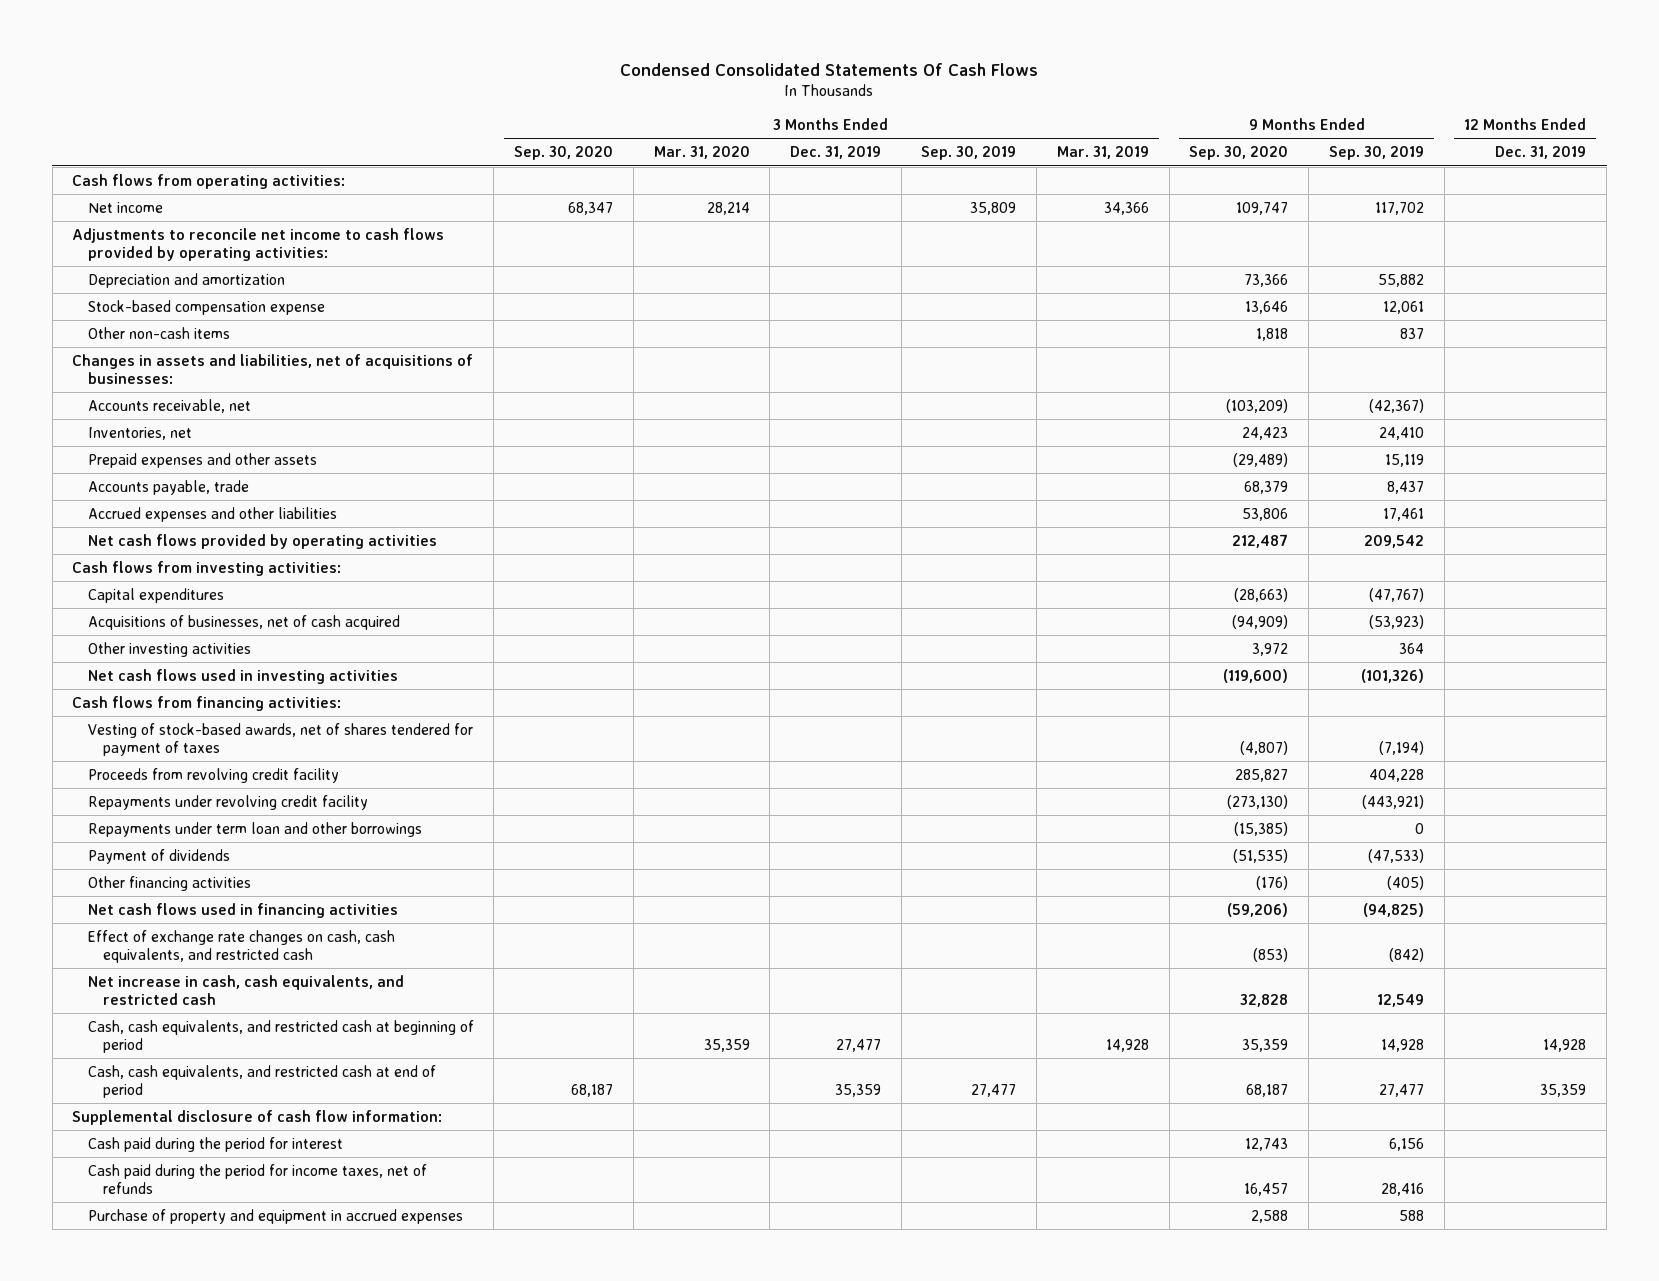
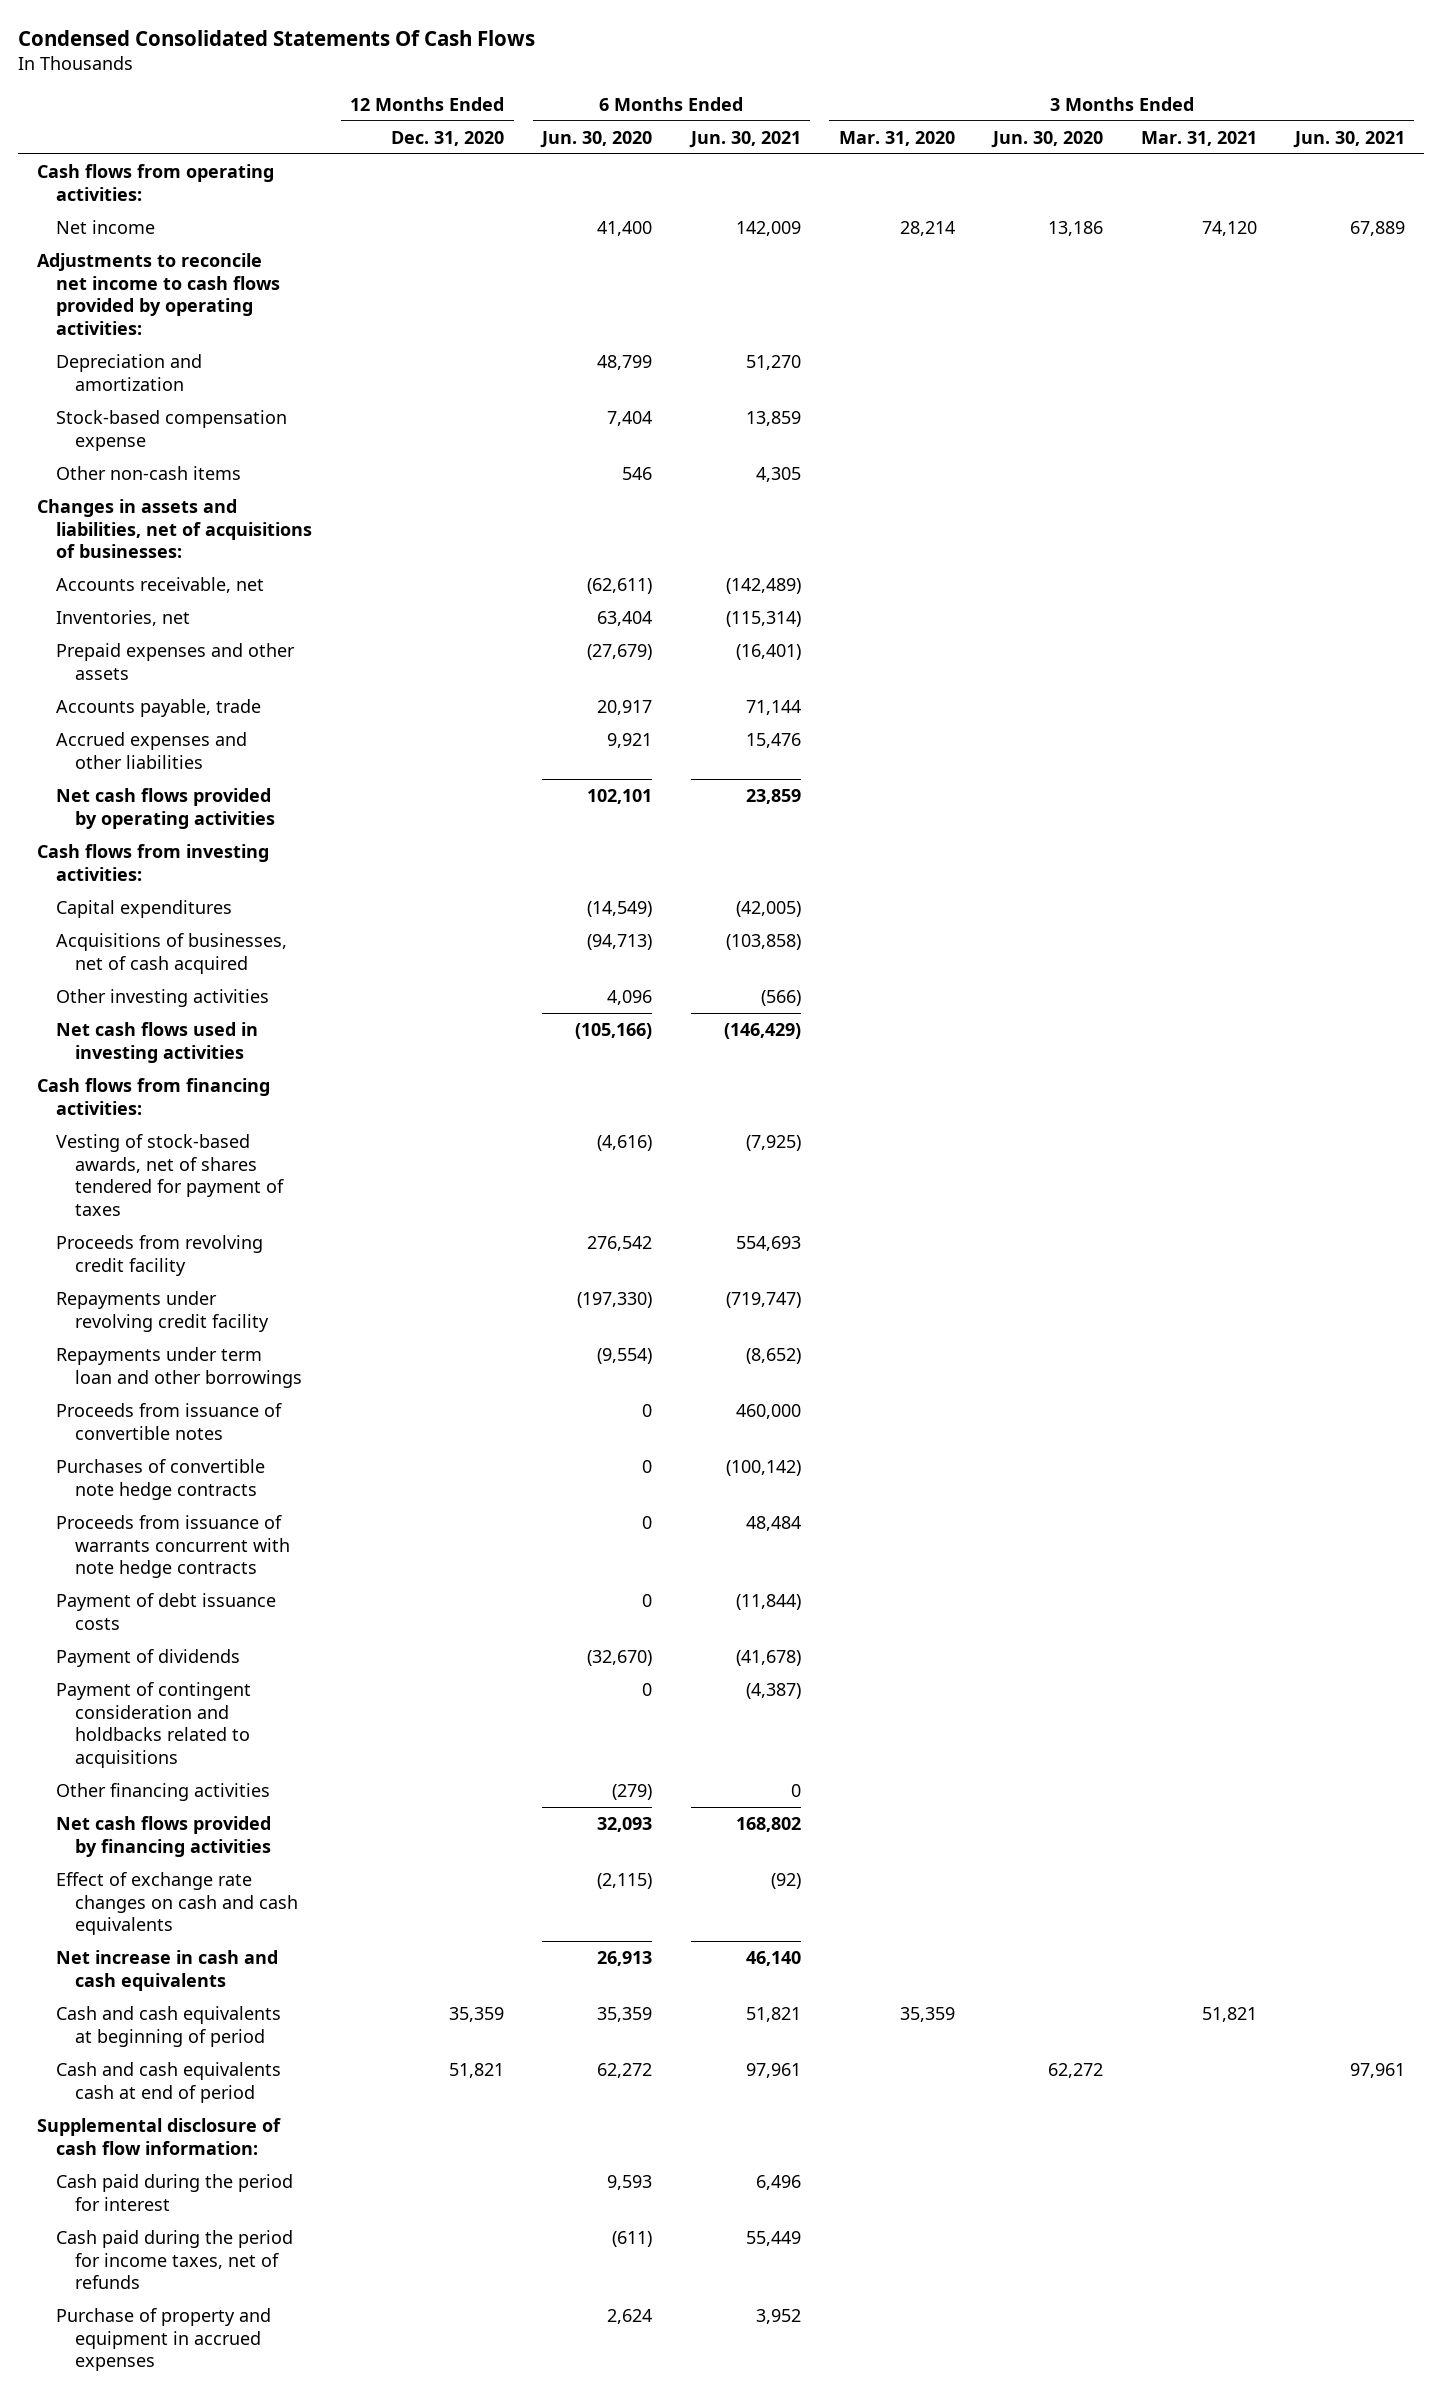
- | 3 Months Ended Sep. 30, 2020 | 3 Months Ended Mar. 31, 2020 | 3 Months Ended Dec. 31, 2019 | 3 Months Ended Sep. 30, 2019 | 3 Months Ended Mar. 31, 2019 | 9 Months Ended Sep. 30, 2020 | 9 Months Ended Sep. 30, 2019 | 12 Months Ended Dec. 31, 2019
+ | 12 Months Ended Dec. 31, 2020 | 6 Months Ended Jun. 30, 2020 | 6 Months Ended Jun. 30, 2021 | 3 Months Ended Mar. 31, 2020 | 3 Months Ended Jun. 30, 2020 | 3 Months Ended Mar. 31, 2021 | 3 Months Ended Jun. 30, 2021
+ Proceeds from issuance of convertible notes | | 0 | 460,000 | | | |
+ Purchases of convertible note hedge contracts | | 0 | (100,142) | | | |
+ Proceeds from issuance of warrants concurrent with note hedge contracts | | 0 | 48,484 | | | |
+ Payment of debt issuance costs | | 0 | (11,844) | | | |
+ Payment of contingent consideration and holdbacks related to acquisitions | | 0 | (4,387) | | | |
- Net cash flows used in financing activities | | | | | | (59,206) | (94,825) |
- Effect of exchange rate changes on cash, cash equivalents, and restricted cash | | | | | | (853) | (842) |
- Net increase in cash, cash equivalents, and restricted cash | | | | | | 32,828 | 12,549 |
- Cash, cash equivalents, and restricted cash at beginning of period | | 35,359 | 27,477 | | 14,928 | 35,359 | 14,928 | 14,928
- Cash, cash equivalents, and restricted cash at end of period | 68,187 | | 35,359 | 27,477 | | 68,187 | 27,477 | 35,359
+ Net cash flows provided by financing activities | | 32,093 | 168,802 | | | |
+ Effect of exchange rate changes on cash and cash equivalents | | (2,115) | (92) | | | |
+ Net increase in cash and cash equivalents | | 26,913 | 46,140 | | | |
+ Cash and cash equivalents at beginning of period | 35,359 | 35,359 | 51,821 | 35,359 | | 51,821 |
+ Cash and cash equivalents cash at end of period | 51,821 | 62,272 | 97,961 | | 62,272 | | 97,961

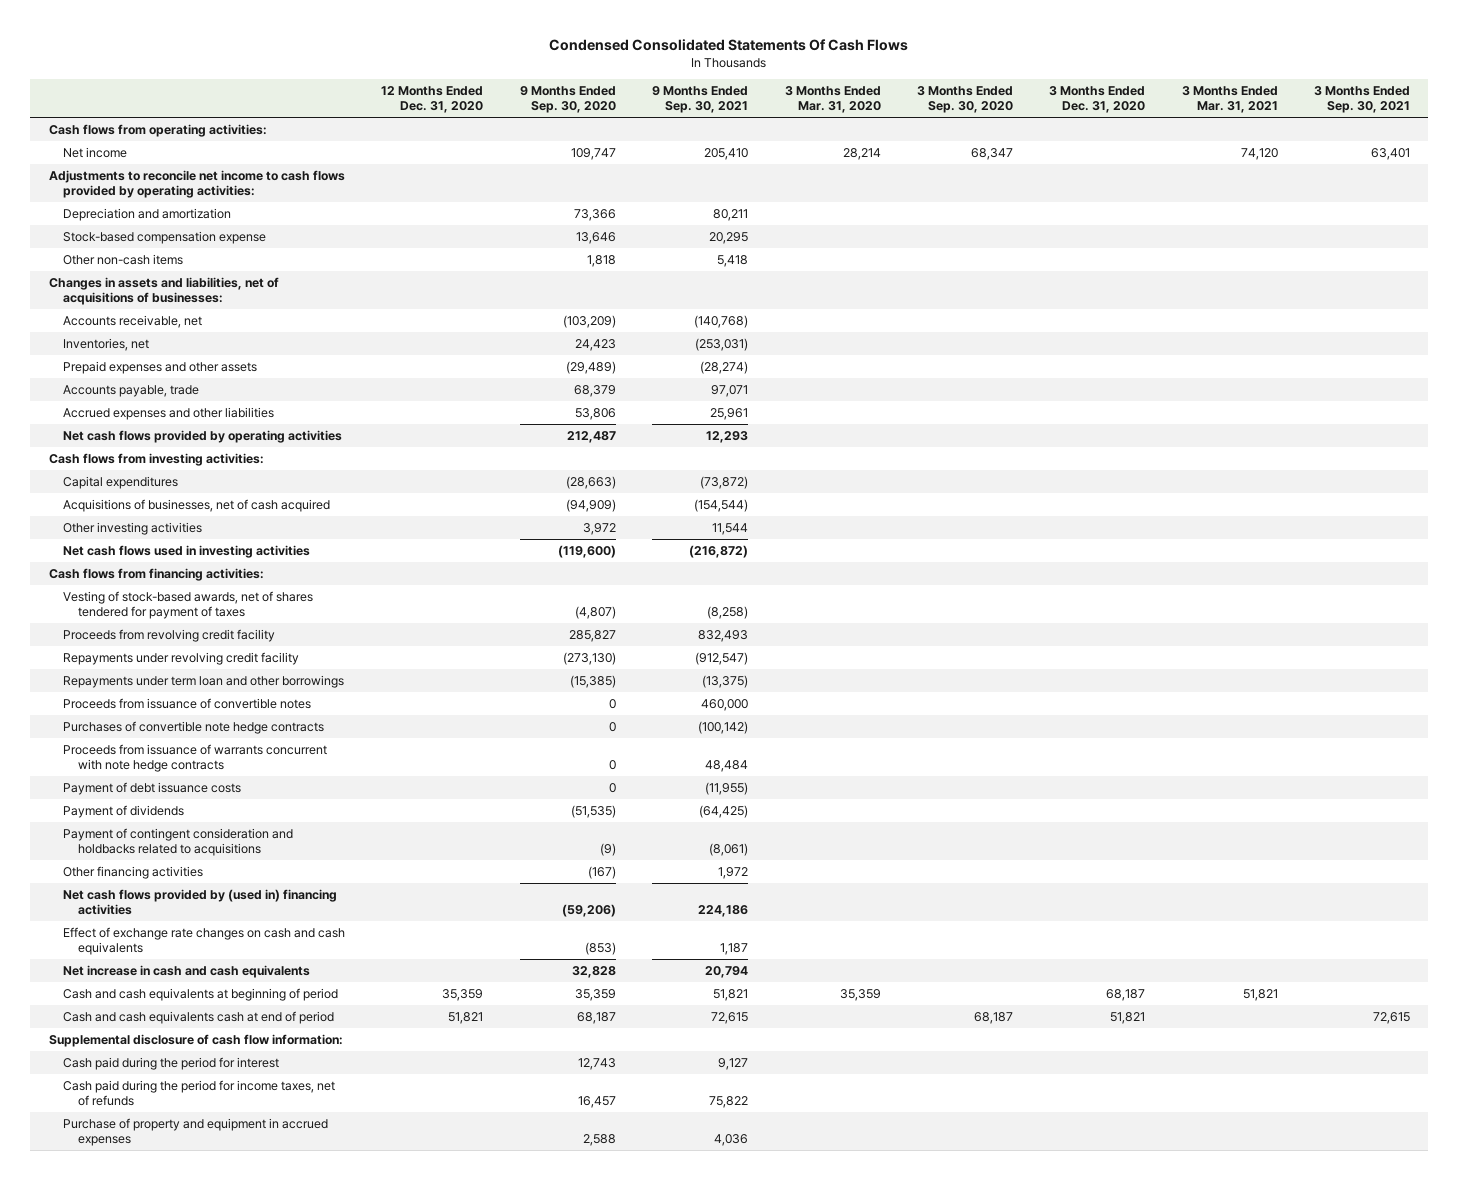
- | 12 Months Ended Dec. 31, 2020 | 6 Months Ended Jun. 30, 2020 | 6 Months Ended Jun. 30, 2021 | 3 Months Ended Mar. 31, 2020 | 3 Months Ended Jun. 30, 2020 | 3 Months Ended Mar. 31, 2021 | 3 Months Ended Jun. 30, 2021
+ | 12 Months Ended Dec. 31, 2020 | 9 Months Ended Sep. 30, 2020 | 9 Months Ended Sep. 30, 2021 | 3 Months Ended Mar. 31, 2020 | 3 Months Ended Sep. 30, 2020 | 3 Months Ended Dec. 31, 2020 | 3 Months Ended Mar. 31, 2021 | 3 Months Ended Sep. 30, 2021
- Net cash flows provided by financing activities | | 32,093 | 168,802 | | | |
+ Net cash flows provided by (used in) financing activities | | (59,206) | 224,186 | | | | |

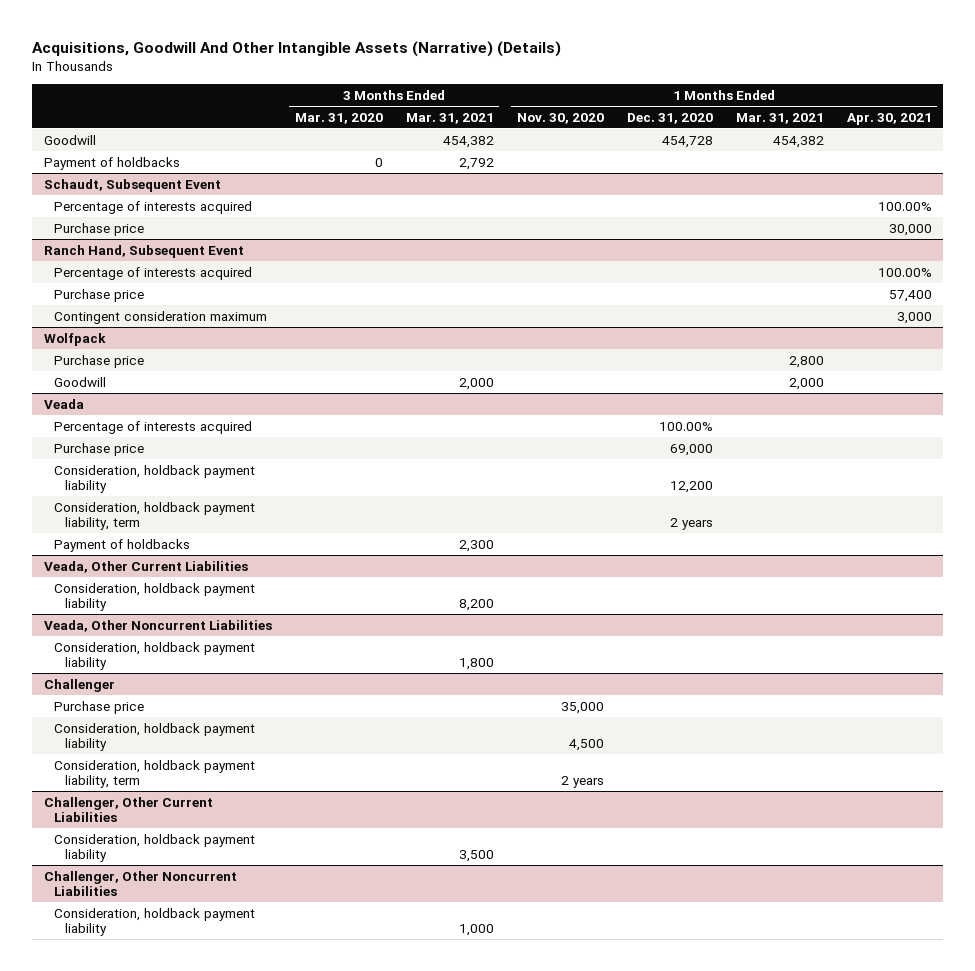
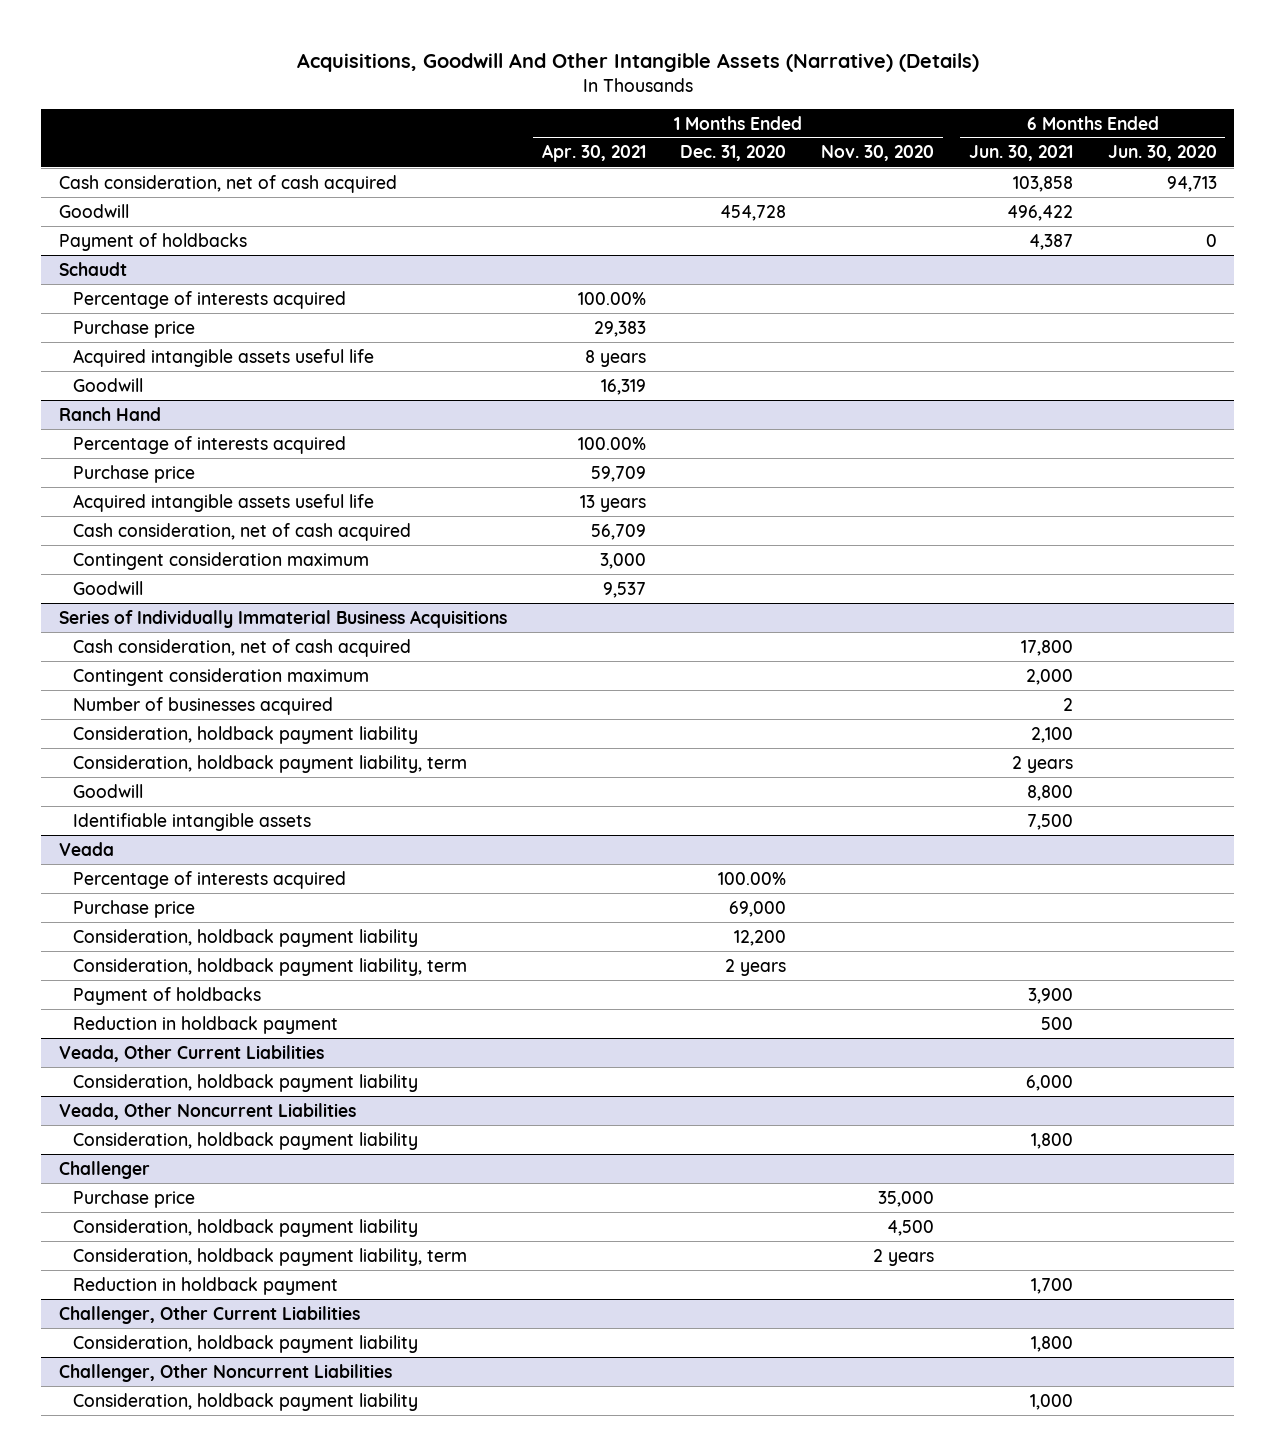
- | 3 Months Ended Mar. 31, 2020 | 3 Months Ended Mar. 31, 2021 | 1 Months Ended Nov. 30, 2020 | 1 Months Ended Dec. 31, 2020 | 1 Months Ended Mar. 31, 2021 | 1 Months Ended Apr. 30, 2021
+ | 1 Months Ended Apr. 30, 2021 | 1 Months Ended Dec. 31, 2020 | 1 Months Ended Nov. 30, 2020 | 6 Months Ended Jun. 30, 2021 | 6 Months Ended Jun. 30, 2020
+ Cash consideration, net of cash acquired | | | | 103,858 | 94,713
- Schaudt, Subsequent Event
+ Schaudt
- Purchase price | | | | | | 30,000
- Ranch Hand, Subsequent Event
+ Purchase price | 29,383 | | | |
+ Acquired intangible assets useful life | 8 years | | | |
+ Goodwill | 16,319 | | | |
+ Ranch Hand
- Purchase price | | | | | | 57,400
+ Purchase price | 59,709 | | | |
+ Acquired intangible assets useful life | 13 years | | | |
+ Cash consideration, net of cash acquired | 56,709 | | | |
- Wolfpack
- Purchase price | | | | | 2,800 |
- Goodwill | | 2,000 | | | 2,000 |
+ Goodwill | 9,537 | | | |
+ Series of Individually Immaterial Business Acquisitions
+ Cash consideration, net of cash acquired | | | | 17,800 |
+ Contingent consideration maximum | | | | 2,000 |
+ Number of businesses acquired | | | | 2 |
+ Consideration, holdback payment liability | | | | 2,100 |
+ Consideration, holdback payment liability, term | | | | 2 years |
+ Goodwill | | | | 8,800 |
+ Identifiable intangible assets | | | | 7,500 |
@ Veada
+ Reduction in holdback payment | | | | 500 |
@ Challenger
+ Reduction in holdback payment | | | | 1,700 |

